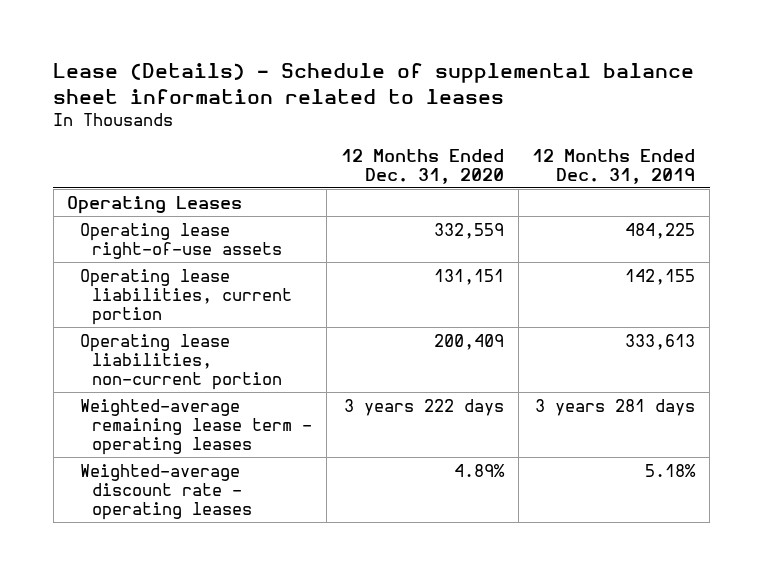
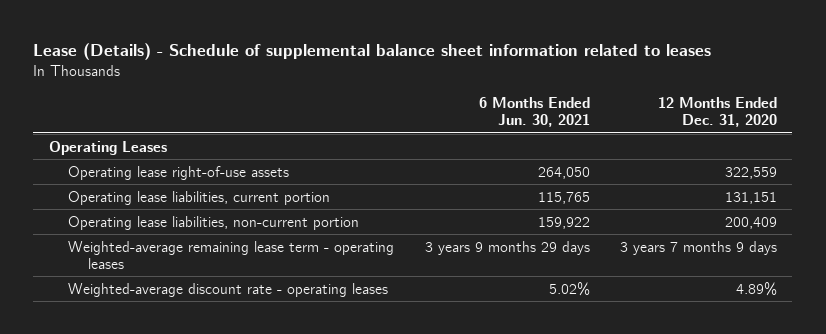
- | 12 Months Ended Dec. 31, 2020 | 12 Months Ended Dec. 31, 2019
+ | 6 Months Ended Jun. 30, 2021 | 12 Months Ended Dec. 31, 2020
- Operating lease right-of-use assets | 332,559 | 484,225
+ Operating lease right-of-use assets | 264,050 | 322,559
- Weighted-average remaining lease term - operating leases | 3 years 222 days | 3 years 281 days
+ Weighted-average remaining lease term - operating leases | 3 years 9 months 29 days | 3 years 7 months 9 days

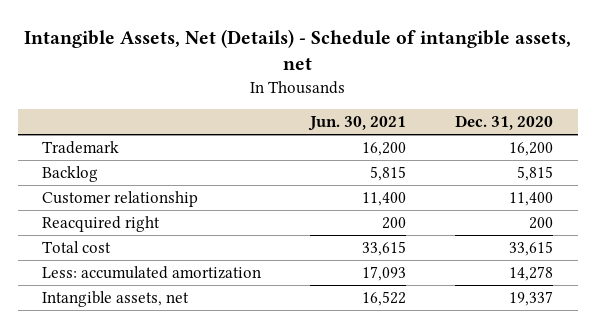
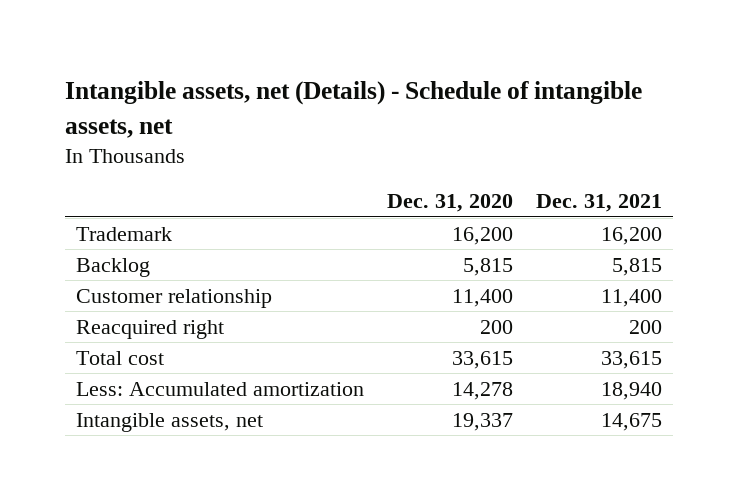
- Intangible Assets, Net (Details) - Schedule of intangible assets, net
+ Intangible assets, net (Details) - Schedule of intangible assets, net
- | Jun. 30, 2021 | Dec. 31, 2020
+ | Dec. 31, 2020 | Dec. 31, 2021
- Less: accumulated amortization | 17,093 | 14,278
+ Less: Accumulated amortization | 14,278 | 18,940

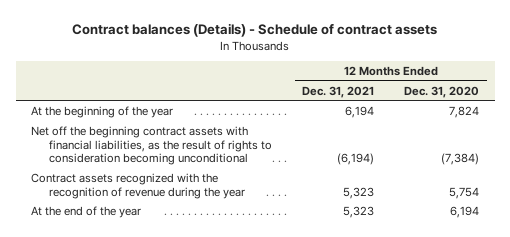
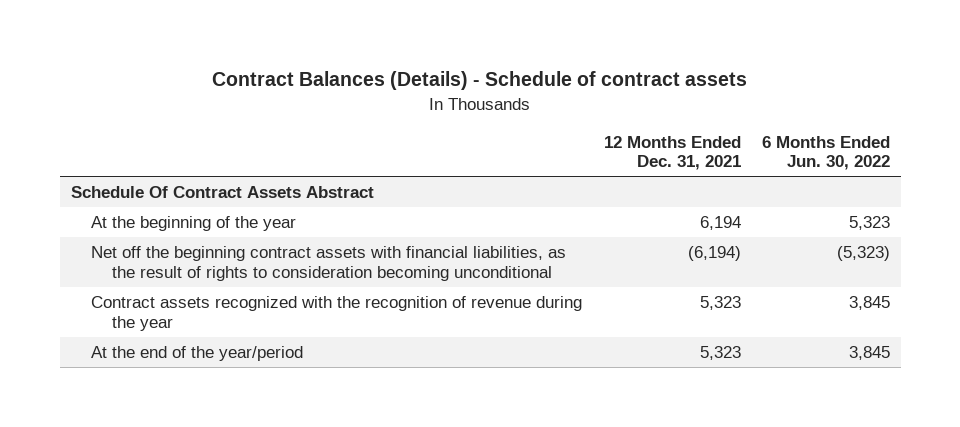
- Contract balances (Details) - Schedule of contract assets
+ Contract Balances (Details) - Schedule of contract assets
- | 12 Months Ended Dec. 31, 2021 | 12 Months Ended Dec. 31, 2020
+ | 12 Months Ended Dec. 31, 2021 | 6 Months Ended Jun. 30, 2022
+ Schedule Of Contract Assets Abstract
- At the end of the year | 5,323 | 6,194
+ At the end of the year/period | 5,323 | 3,845

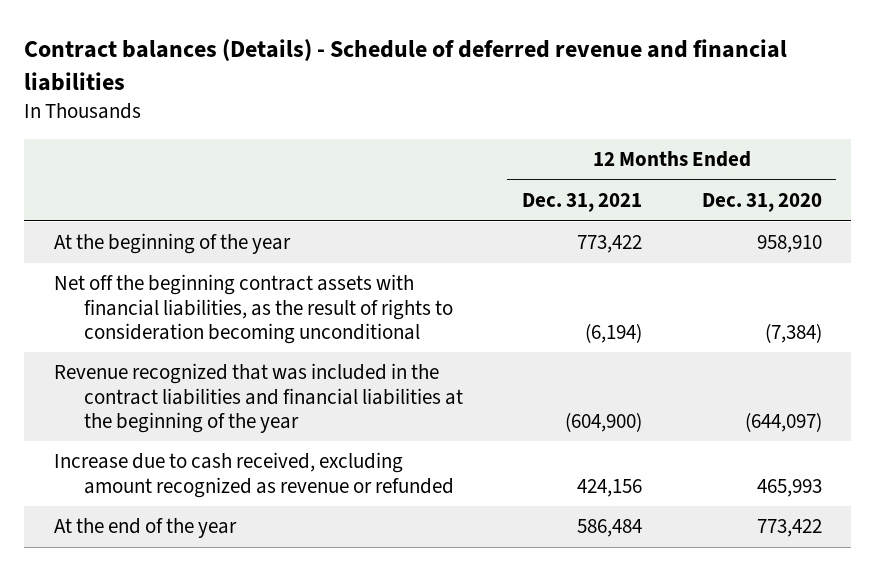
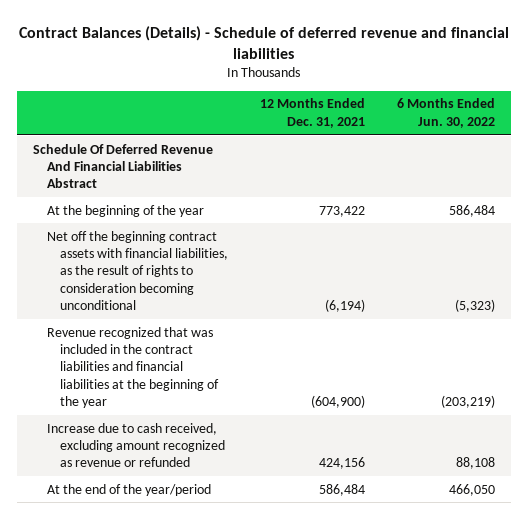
- Contract balances (Details) - Schedule of deferred revenue and financial liabilities
+ Contract Balances (Details) - Schedule of deferred revenue and financial liabilities
- | 12 Months Ended Dec. 31, 2021 | 12 Months Ended Dec. 31, 2020
+ | 12 Months Ended Dec. 31, 2021 | 6 Months Ended Jun. 30, 2022
+ Schedule Of Deferred Revenue And Financial Liabilities Abstract
- At the end of the year | 586,484 | 773,422
+ At the end of the year/period | 586,484 | 466,050

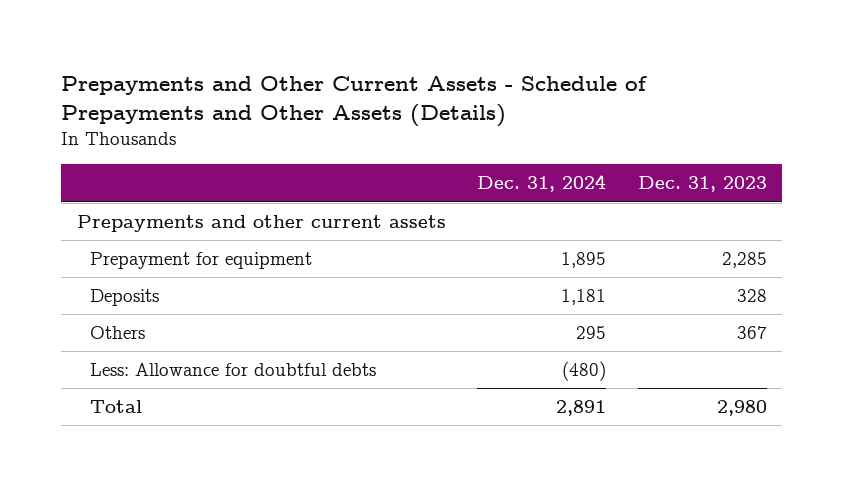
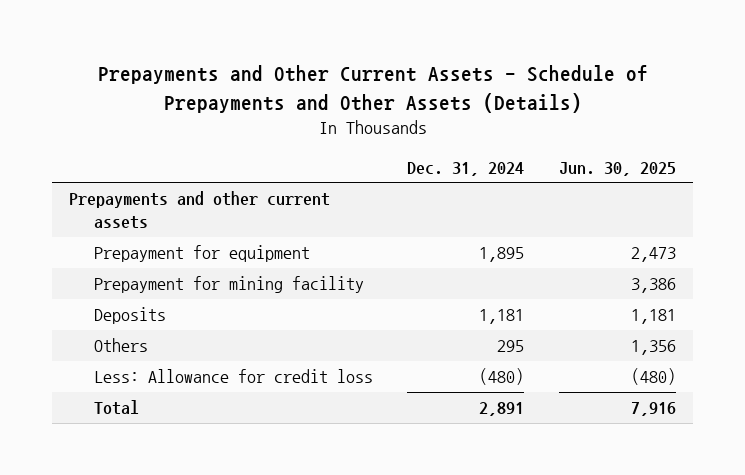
- | Dec. 31, 2024 | Dec. 31, 2023
+ | Dec. 31, 2024 | Jun. 30, 2025
+ Prepayment for mining facility | | 3,386
- Less: Allowance for doubtful debts | (480) |
+ Less: Allowance for credit loss | (480) | (480)

